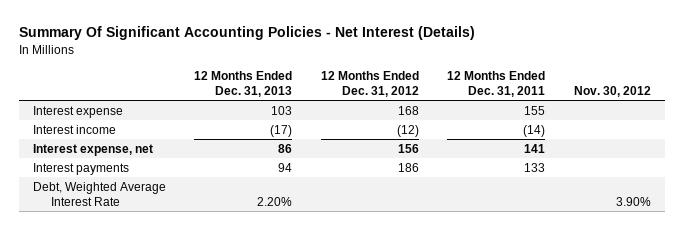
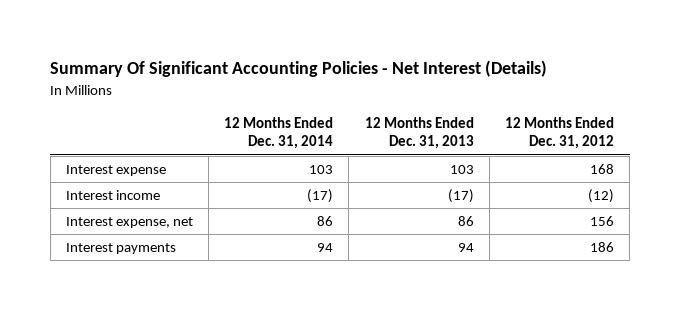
- | 12 Months Ended Dec. 31, 2013 | 12 Months Ended Dec. 31, 2012 | 12 Months Ended Dec. 31, 2011 | Nov. 30, 2012
+ | 12 Months Ended Dec. 31, 2014 | 12 Months Ended Dec. 31, 2013 | 12 Months Ended Dec. 31, 2012
- Debt, Weighted Average Interest Rate | 2.20% | | | 3.90%

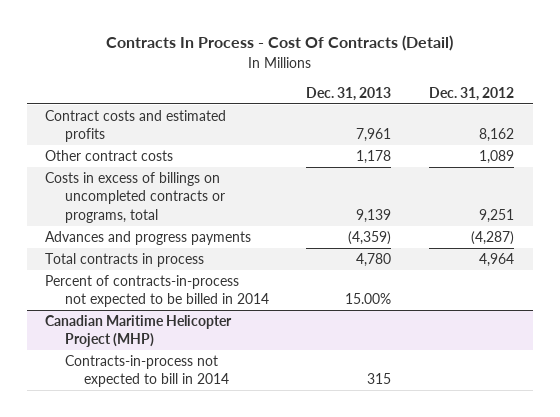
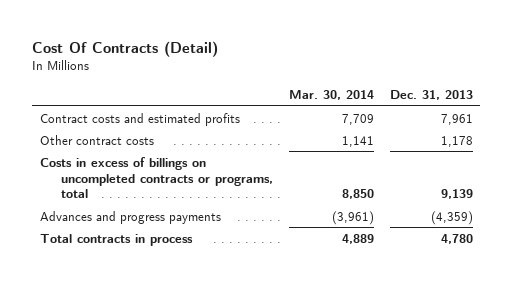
- Contracts In Process - Cost Of Contracts (Detail)
+ Cost Of Contracts (Detail)
- | Dec. 31, 2013 | Dec. 31, 2012
+ | Mar. 30, 2014 | Dec. 31, 2013
- Percent of contracts-in-process not expected to be billed in 2014 | 15.00% |
- Canadian Maritime Helicopter Project (MHP)
- Contracts-in-process not expected to bill in 2014 | 315 |

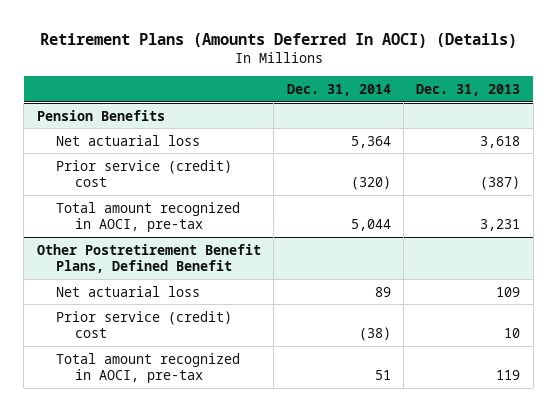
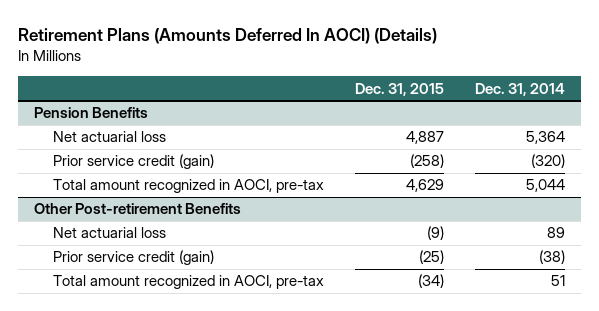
- | Dec. 31, 2014 | Dec. 31, 2013
+ | Dec. 31, 2015 | Dec. 31, 2014
@ Pension Benefits
- Prior service (credit) cost | (320) | (387)
+ Prior service credit (gain) | (258) | (320)
- Other Postretirement Benefit Plans, Defined Benefit
+ Other Post-retirement Benefits
- Prior service (credit) cost | (38) | 10
+ Prior service credit (gain) | (25) | (38)

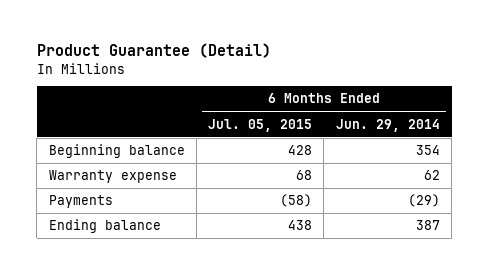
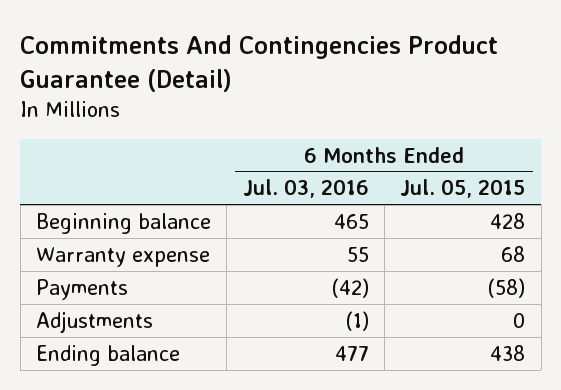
- Product Guarantee (Detail)
+ Commitments And Contingencies Product Guarantee (Detail)
- | 6 Months Ended Jul. 05, 2015 | 6 Months Ended Jun. 29, 2014
+ | 6 Months Ended Jul. 03, 2016 | 6 Months Ended Jul. 05, 2015
+ Adjustments | (1) | 0

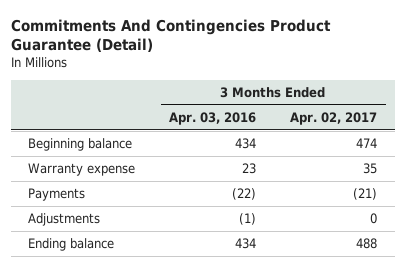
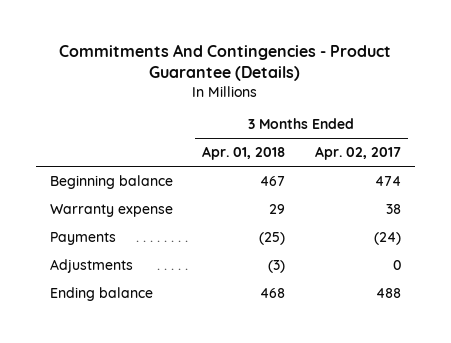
- Commitments And Contingencies Product Guarantee (Detail)
+ Commitments And Contingencies - Product Guarantee (Details)
- | 3 Months Ended Apr. 03, 2016 | 3 Months Ended Apr. 02, 2017
+ | 3 Months Ended Apr. 01, 2018 | 3 Months Ended Apr. 02, 2017
- Warranty expense | 23 | 35
- Payments | (22) | (21)
+ Warranty expense | 29 | 38
+ Payments | (25) | (24)

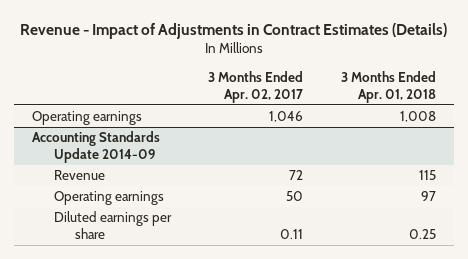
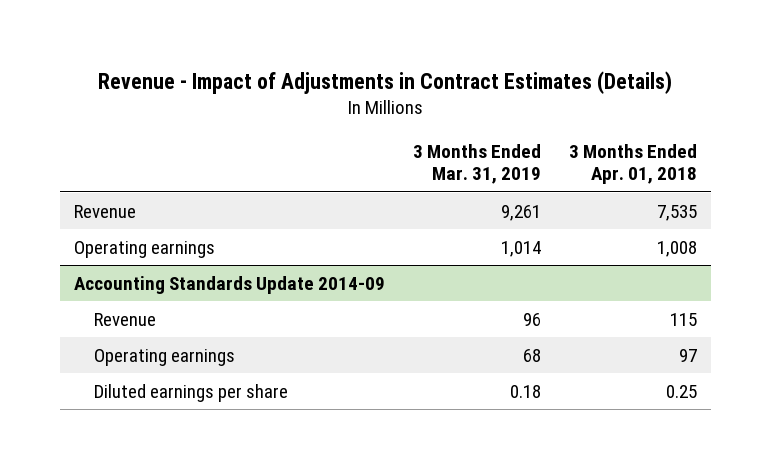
- | 3 Months Ended Apr. 02, 2017 | 3 Months Ended Apr. 01, 2018
+ | 3 Months Ended Mar. 31, 2019 | 3 Months Ended Apr. 01, 2018
+ Revenue | 9,261 | 7,535

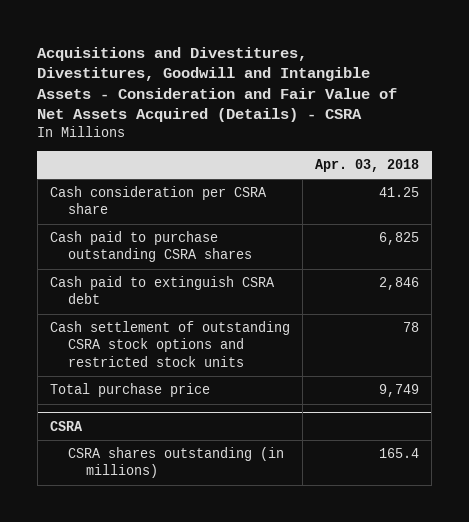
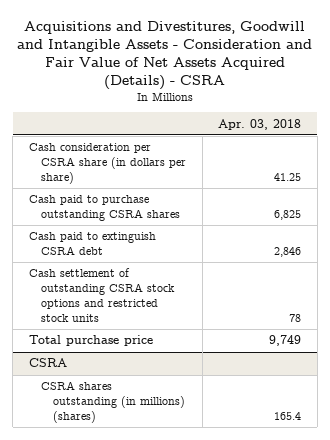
- Acquisitions and Divestitures, Divestitures, Goodwill and Intangible Assets - Consideration and Fair Value of Net Assets Acquired (Details) - CSRA
+ Acquisitions and Divestitures, Goodwill and Intangible Assets - Consideration and Fair Value of Net Assets Acquired (Details) - CSRA
- Cash consideration per CSRA share | 41.25
+ Cash consideration per CSRA share (in dollars per share) | 41.25
@ CSRA
- CSRA shares outstanding (in millions) | 165.4
+ CSRA shares outstanding (in millions) (shares) | 165.4

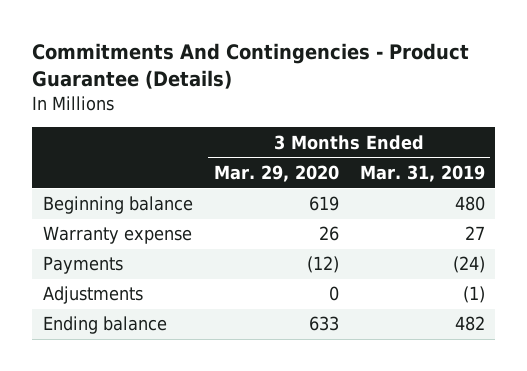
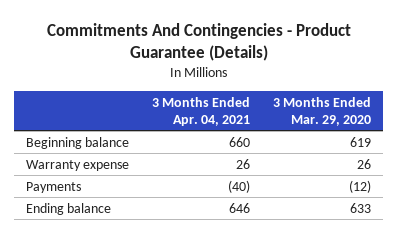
- | 3 Months Ended Mar. 29, 2020 | 3 Months Ended Mar. 31, 2019
+ | 3 Months Ended Apr. 04, 2021 | 3 Months Ended Mar. 29, 2020
- Adjustments | 0 | (1)

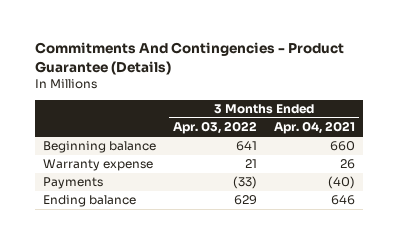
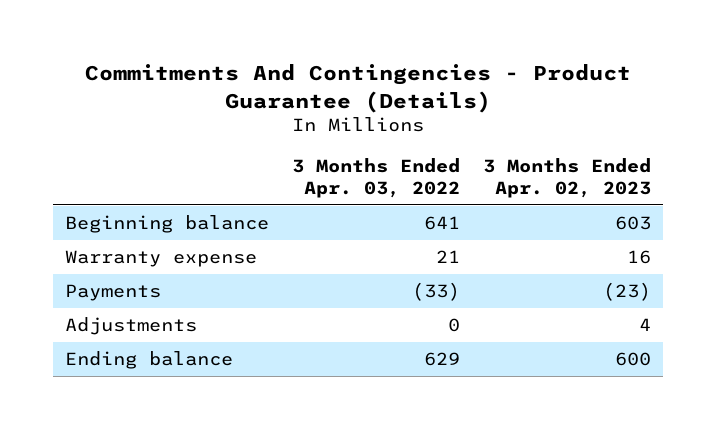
- | 3 Months Ended Apr. 03, 2022 | 3 Months Ended Apr. 04, 2021
+ | 3 Months Ended Apr. 03, 2022 | 3 Months Ended Apr. 02, 2023
+ Adjustments | 0 | 4

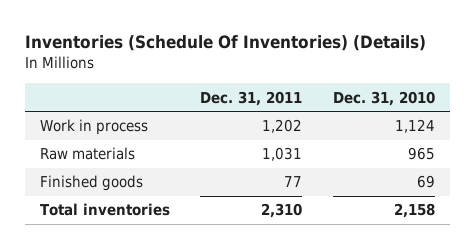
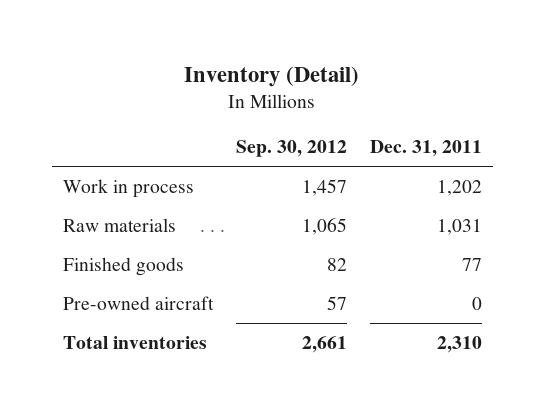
- Inventories (Schedule Of Inventories) (Details)
+ Inventory (Detail)
- | Dec. 31, 2011 | Dec. 31, 2010
+ | Sep. 30, 2012 | Dec. 31, 2011
+ Pre-owned aircraft | 57 | 0

